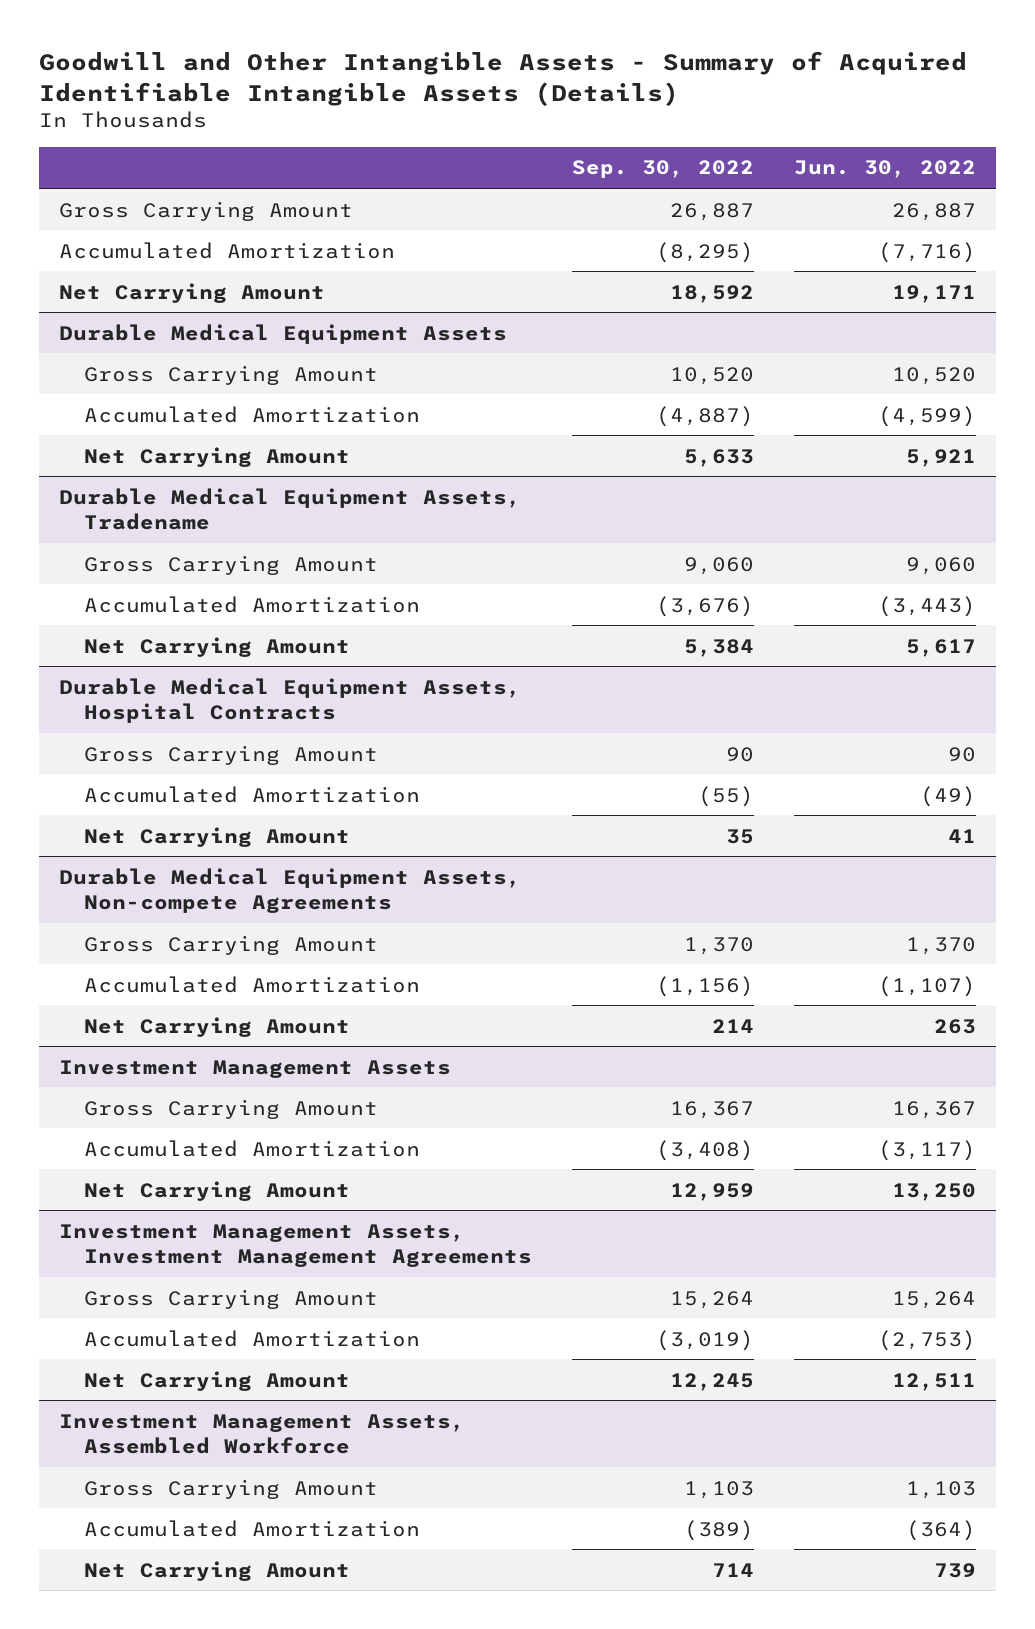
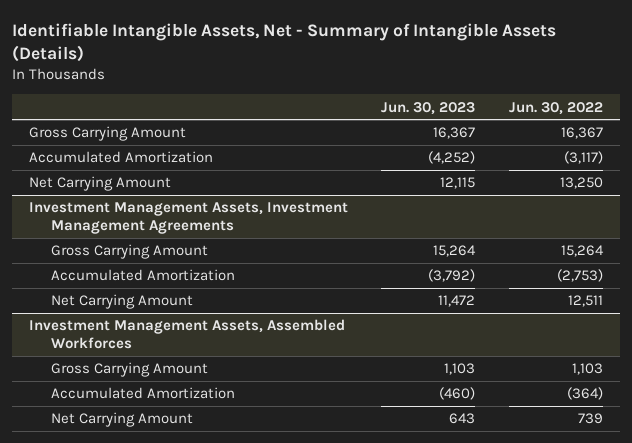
- Goodwill and Other Intangible Assets - Summary of Acquired Identifiable Intangible Assets (Details)
+ Identifiable Intangible Assets, Net - Summary of Intangible Assets (Details)
- | Sep. 30, 2022 | Jun. 30, 2022
+ | Jun. 30, 2023 | Jun. 30, 2022
- Gross Carrying Amount | 26,887 | 26,887
- Accumulated Amortization | (8,295) | (7,716)
- Net Carrying Amount | 18,592 | 19,171
- Durable Medical Equipment Assets
- Gross Carrying Amount | 10,520 | 10,520
- Accumulated Amortization | (4,887) | (4,599)
- Net Carrying Amount | 5,633 | 5,921
- Durable Medical Equipment Assets, Tradename
- Gross Carrying Amount | 9,060 | 9,060
- Accumulated Amortization | (3,676) | (3,443)
- Net Carrying Amount | 5,384 | 5,617
- Durable Medical Equipment Assets, Hospital Contracts
- Gross Carrying Amount | 90 | 90
- Accumulated Amortization | (55) | (49)
- Net Carrying Amount | 35 | 41
- Durable Medical Equipment Assets, Non-compete Agreements
- Gross Carrying Amount | 1,370 | 1,370
- Accumulated Amortization | (1,156) | (1,107)
- Net Carrying Amount | 214 | 263
- Investment Management Assets
- Investment Management Assets, Assembled Workforce
+ Investment Management Assets, Assembled Workforces

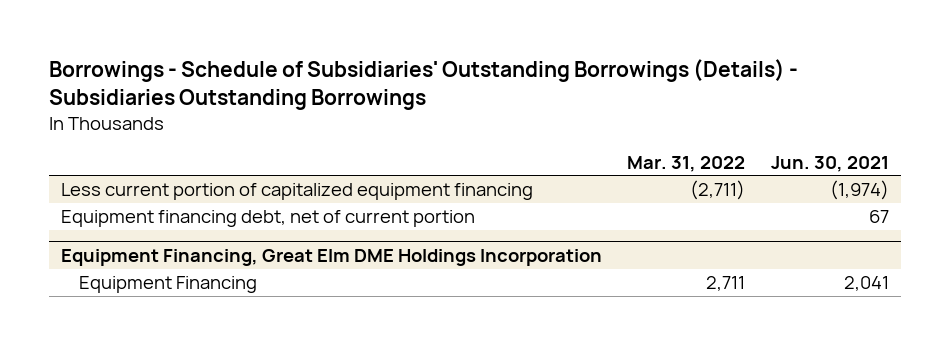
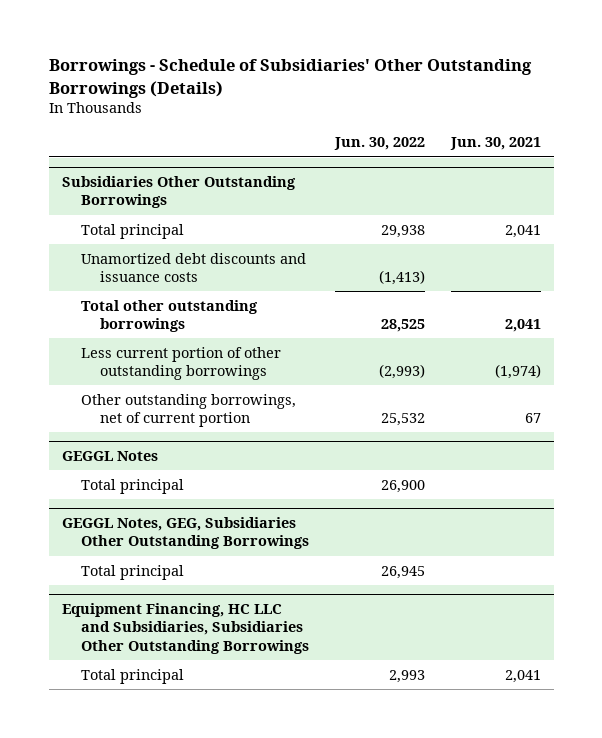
- Borrowings - Schedule of Subsidiaries' Outstanding Borrowings (Details) - Subsidiaries Outstanding Borrowings
+ Borrowings - Schedule of Subsidiaries' Other Outstanding Borrowings (Details)
- | Mar. 31, 2022 | Jun. 30, 2021
+ | Jun. 30, 2022 | Jun. 30, 2021
- Less current portion of capitalized equipment financing | (2,711) | (1,974)
- Equipment financing debt, net of current portion | | 67
- Equipment Financing, Great Elm DME Holdings Incorporation
- Equipment Financing | 2,711 | 2,041
+ Subsidiaries Other Outstanding Borrowings
+ Total principal | 29,938 | 2,041
+ Unamortized debt discounts and issuance costs | (1,413) |
+ Total other outstanding borrowings | 28,525 | 2,041
+ Less current portion of other outstanding borrowings | (2,993) | (1,974)
+ Other outstanding borrowings, net of current portion | 25,532 | 67
+ GEGGL Notes
+ Total principal | 26,900 |
+ GEGGL Notes, GEG, Subsidiaries Other Outstanding Borrowings
+ Total principal | 26,945 |
+ Equipment Financing, HC LLC and Subsidiaries, Subsidiaries Other Outstanding Borrowings
+ Total principal | 2,993 | 2,041

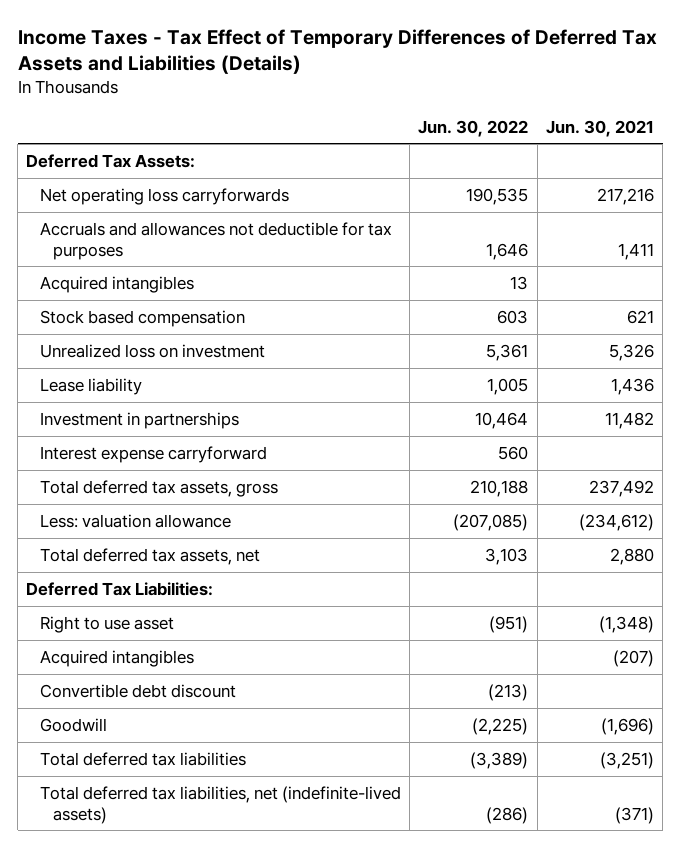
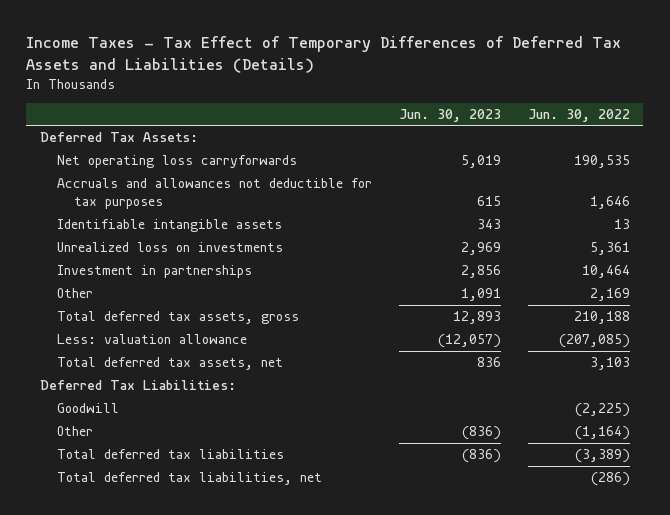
- | Jun. 30, 2022 | Jun. 30, 2021
+ | Jun. 30, 2023 | Jun. 30, 2022
- Acquired intangibles | 13 |
- Stock based compensation | 603 | 621
- Unrealized loss on investment | 5,361 | 5,326
- Lease liability | 1,005 | 1,436
+ Identifiable intangible assets | 343 | 13
+ Unrealized loss on investments | 2,969 | 5,361
- Interest expense carryforward | 560 |
+ Other | 1,091 | 2,169
- Right to use asset | (951) | (1,348)
- Acquired intangibles | | (207)
- Convertible debt discount | (213) |
+ Other | (836) | (1,164)
- Total deferred tax liabilities, net (indefinite-lived assets) | (286) | (371)
+ Total deferred tax liabilities, net | | (286)

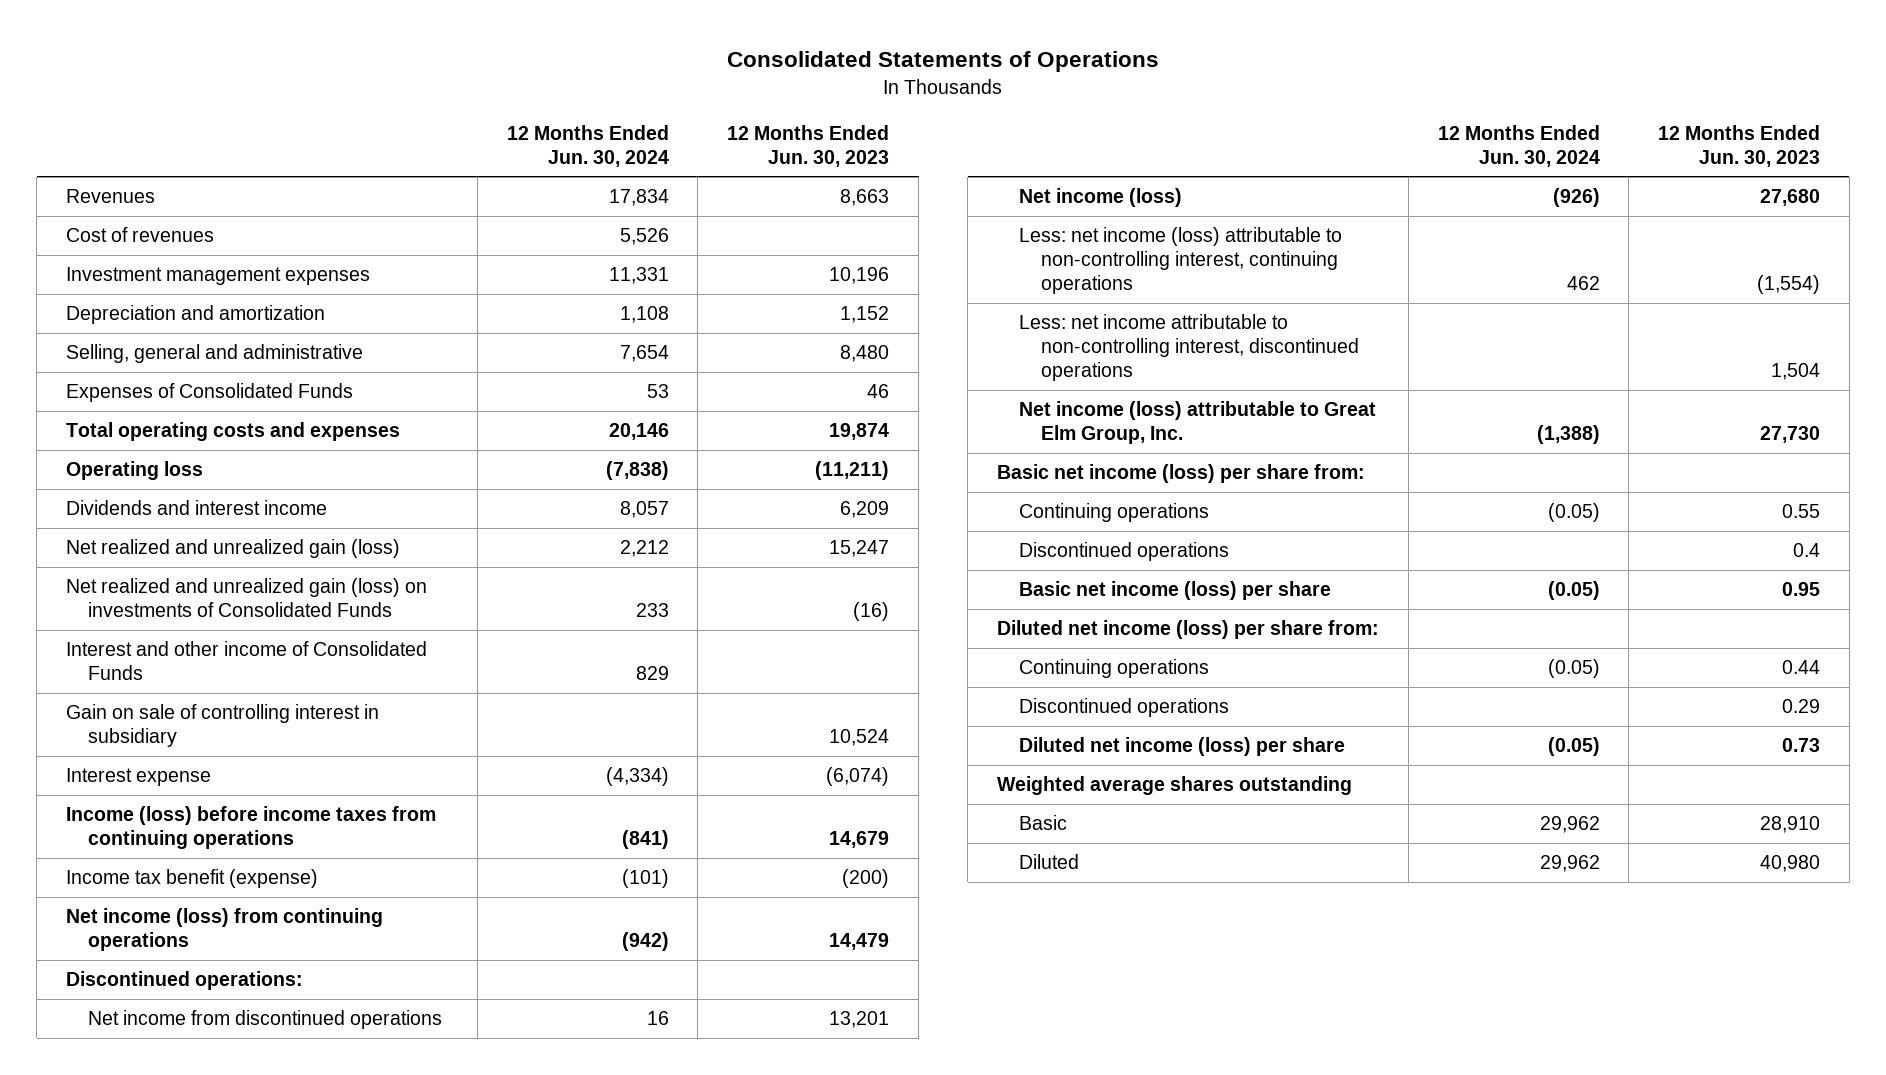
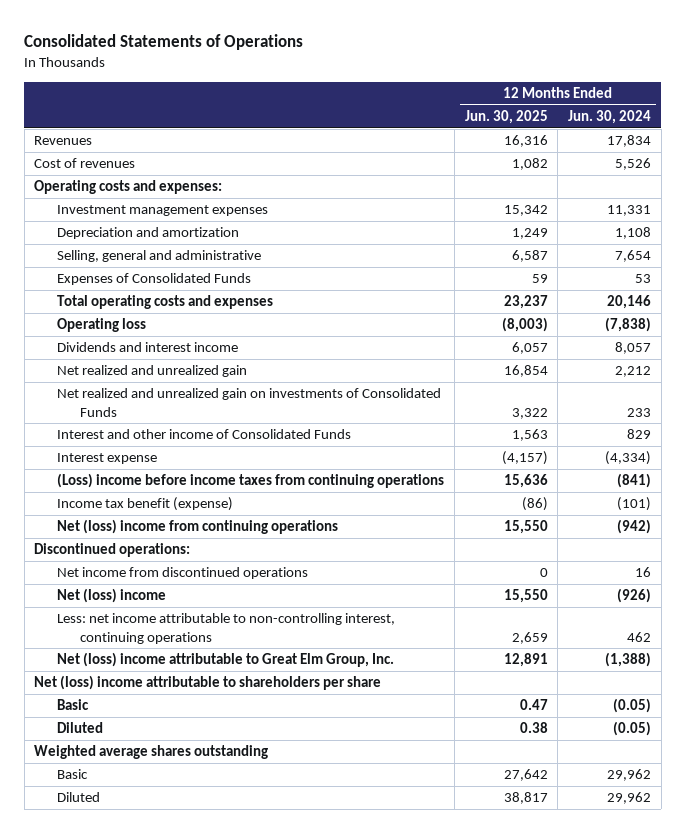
- | 12 Months Ended Jun. 30, 2024 | 12 Months Ended Jun. 30, 2023
+ | 12 Months Ended Jun. 30, 2025 | 12 Months Ended Jun. 30, 2024
+ Operating costs and expenses:
- Net realized and unrealized gain (loss) | 2,212 | 15,247
- Net realized and unrealized gain (loss) on investments of Consolidated Funds | 233 | (16)
+ Net realized and unrealized gain | 16,854 | 2,212
+ Net realized and unrealized gain on investments of Consolidated Funds | 3,322 | 233
- Gain on sale of controlling interest in subsidiary | | 10,524
- Income (loss) before income taxes from continuing operations | (841) | 14,679
+ (Loss) income before income taxes from continuing operations | 15,636 | (841)
- Net income (loss) from continuing operations | (942) | 14,479
+ Net (loss) income from continuing operations | 15,550 | (942)
- Net income (loss) | (926) | 27,680
- Less: net income (loss) attributable to non-controlling interest, continuing operations | 462 | (1,554)
- Less: net income attributable to non-controlling interest, discontinued operations | | 1,504
- Net income (loss) attributable to Great Elm Group, Inc. | (1,388) | 27,730
- Basic net income (loss) per share from:
- Continuing operations | (0.05) | 0.55
- Discontinued operations | | 0.4
- Basic net income (loss) per share | (0.05) | 0.95
- Diluted net income (loss) per share from:
- Continuing operations | (0.05) | 0.44
- Discontinued operations | | 0.29
- Diluted net income (loss) per share | (0.05) | 0.73
+ Net (loss) income | 15,550 | (926)
+ Less: net income attributable to non-controlling interest, continuing operations | 2,659 | 462
+ Net (loss) income attributable to Great Elm Group, Inc. | 12,891 | (1,388)
+ Net (loss) income attributable to shareholders per share
+ Basic | 0.47 | (0.05)
+ Diluted | 0.38 | (0.05)

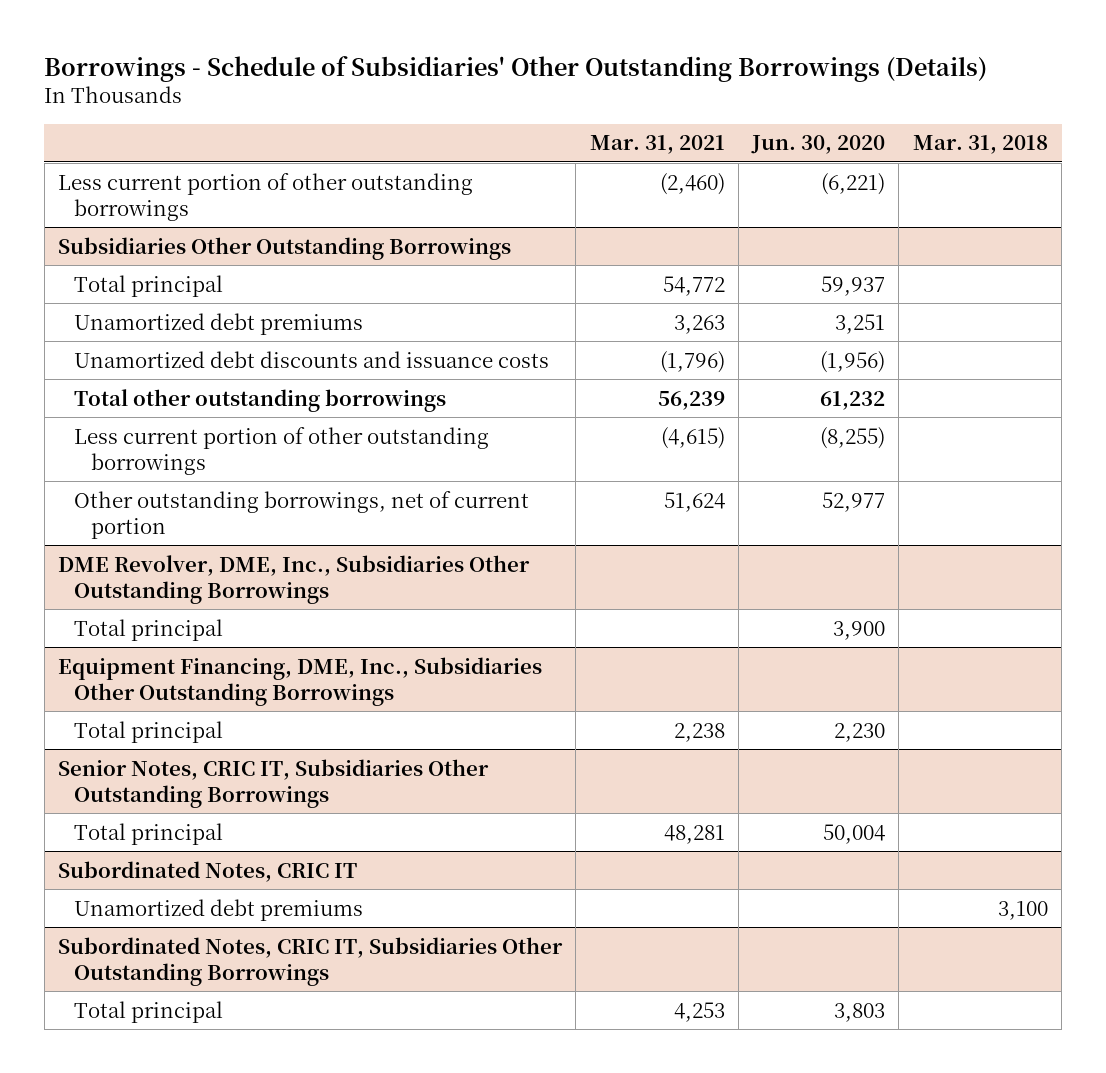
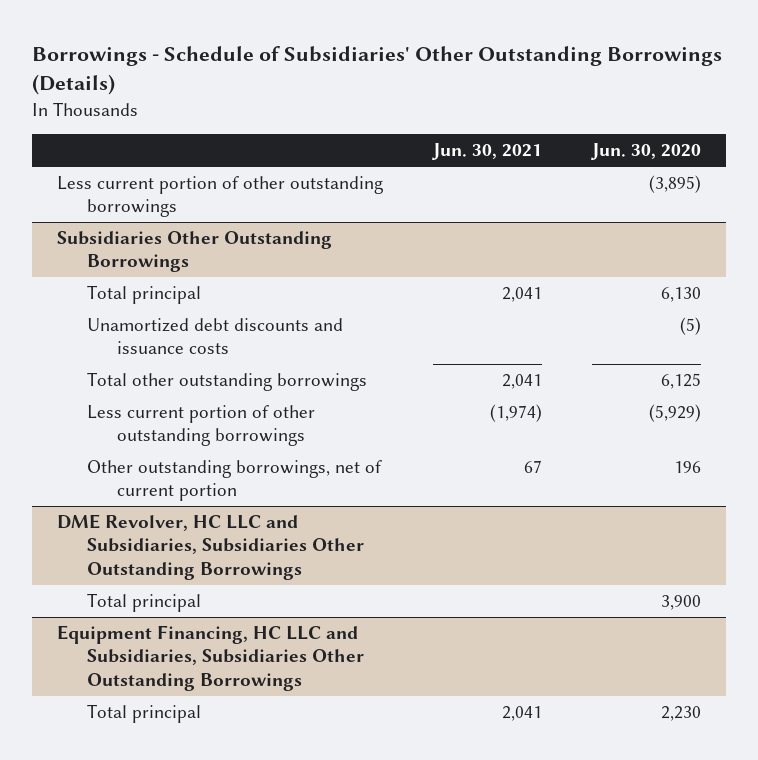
- | Mar. 31, 2021 | Jun. 30, 2020 | Mar. 31, 2018
+ | Jun. 30, 2021 | Jun. 30, 2020
- Less current portion of other outstanding borrowings | (2,460) | (6,221) |
+ Less current portion of other outstanding borrowings | | (3,895)
@ Subsidiaries Other Outstanding Borrowings
- Total principal | 54,772 | 59,937 |
- Unamortized debt premiums | 3,263 | 3,251 |
- Unamortized debt discounts and issuance costs | (1,796) | (1,956) |
- Total other outstanding borrowings | 56,239 | 61,232 |
- Less current portion of other outstanding borrowings | (4,615) | (8,255) |
- Other outstanding borrowings, net of current portion | 51,624 | 52,977 |
- DME Revolver, DME, Inc., Subsidiaries Other Outstanding Borrowings
@ Subsidiaries Other Outstanding Borrowings
+ Total principal | 2,041 | 6,130
+ Unamortized debt discounts and issuance costs | | (5)
+ Total other outstanding borrowings | 2,041 | 6,125
+ Less current portion of other outstanding borrowings | (1,974) | (5,929)
+ Other outstanding borrowings, net of current portion | 67 | 196
+ DME Revolver, HC LLC and Subsidiaries, Subsidiaries Other Outstanding Borrowings
- Equipment Financing, DME, Inc., Subsidiaries Other Outstanding Borrowings
+ Equipment Financing, HC LLC and Subsidiaries, Subsidiaries Other Outstanding Borrowings
- Senior Notes, CRIC IT, Subsidiaries Other Outstanding Borrowings
- Total principal | 48,281 | 50,004 |
- Subordinated Notes, CRIC IT
- Unamortized debt premiums | | | 3,100
- Subordinated Notes, CRIC IT, Subsidiaries Other Outstanding Borrowings
- Total principal | 4,253 | 3,803 |

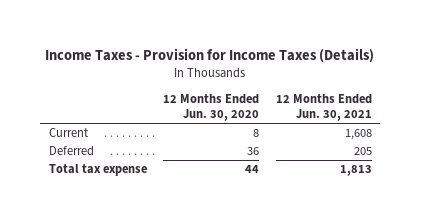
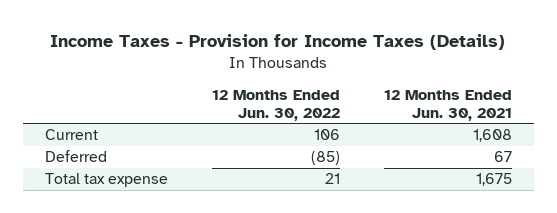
- | 12 Months Ended Jun. 30, 2020 | 12 Months Ended Jun. 30, 2021
+ | 12 Months Ended Jun. 30, 2022 | 12 Months Ended Jun. 30, 2021
- Deferred | 36 | 205
- Total tax expense | 44 | 1,813
+ Deferred | (85) | 67
+ Total tax expense | 21 | 1,675

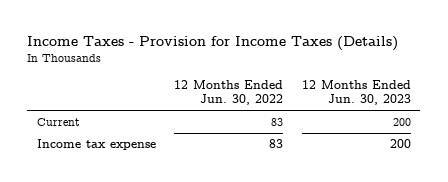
- | 12 Months Ended Jun. 30, 2022 | 12 Months Ended Jun. 30, 2021
+ | 12 Months Ended Jun. 30, 2022 | 12 Months Ended Jun. 30, 2023
- Current | 106 | 1,608
- Deferred | (85) | 67
- Total tax expense | 21 | 1,675
+ Current | 83 | 200
+ Income tax expense | 83 | 200

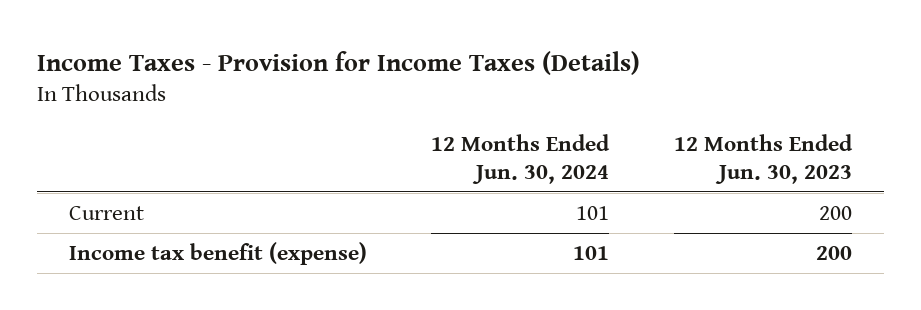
- | 12 Months Ended Jun. 30, 2022 | 12 Months Ended Jun. 30, 2023
+ | 12 Months Ended Jun. 30, 2024 | 12 Months Ended Jun. 30, 2023
- Income tax expense | 83 | 200
+ Income tax benefit (expense) | 101 | 200

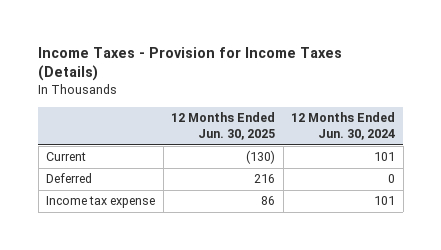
- | 12 Months Ended Jun. 30, 2024 | 12 Months Ended Jun. 30, 2023
+ | 12 Months Ended Jun. 30, 2025 | 12 Months Ended Jun. 30, 2024
- Income tax benefit (expense) | 101 | 200
+ Deferred | 216 | 0
+ Income tax expense | 86 | 101

